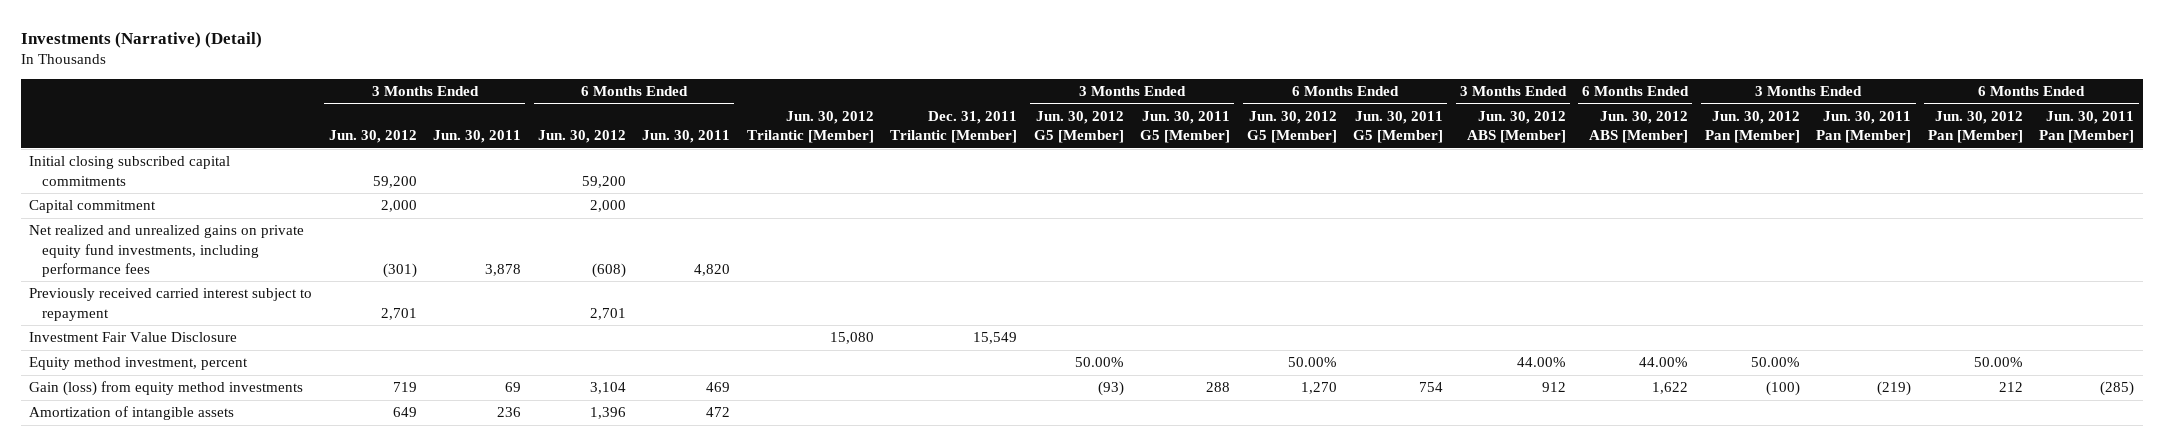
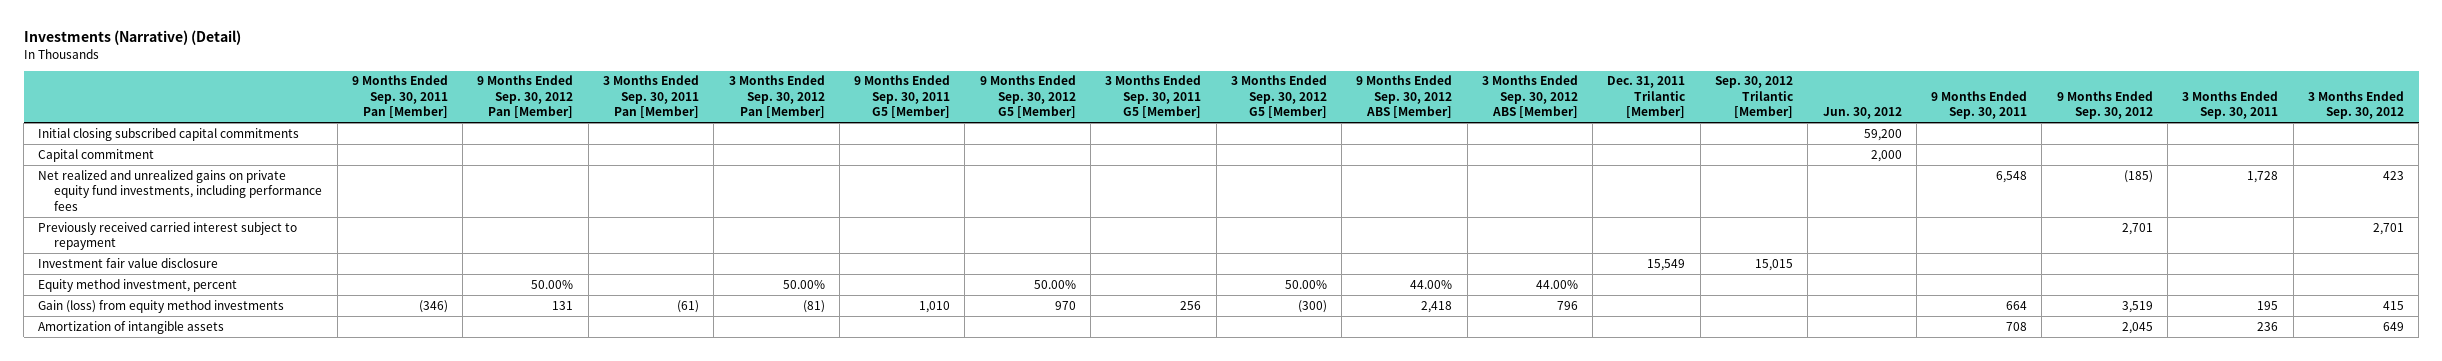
- | 3 Months Ended Jun. 30, 2012 | 3 Months Ended Jun. 30, 2011 | 6 Months Ended Jun. 30, 2012 | 6 Months Ended Jun. 30, 2011 | Jun. 30, 2012 Trilantic [Member] | Dec. 31, 2011 Trilantic [Member] | 3 Months Ended Jun. 30, 2012 G5 [Member] | 3 Months Ended Jun. 30, 2011 G5 [Member] | 6 Months Ended Jun. 30, 2012 G5 [Member] | 6 Months Ended Jun. 30, 2011 G5 [Member] | 3 Months Ended Jun. 30, 2012 ABS [Member] | 6 Months Ended Jun. 30, 2012 ABS [Member] | 3 Months Ended Jun. 30, 2012 Pan [Member] | 3 Months Ended Jun. 30, 2011 Pan [Member] | 6 Months Ended Jun. 30, 2012 Pan [Member] | 6 Months Ended Jun. 30, 2011 Pan [Member]
+ | 9 Months Ended Sep. 30, 2011 Pan [Member] | 9 Months Ended Sep. 30, 2012 Pan [Member] | 3 Months Ended Sep. 30, 2011 Pan [Member] | 3 Months Ended Sep. 30, 2012 Pan [Member] | 9 Months Ended Sep. 30, 2011 G5 [Member] | 9 Months Ended Sep. 30, 2012 G5 [Member] | 3 Months Ended Sep. 30, 2011 G5 [Member] | 3 Months Ended Sep. 30, 2012 G5 [Member] | 9 Months Ended Sep. 30, 2012 ABS [Member] | 3 Months Ended Sep. 30, 2012 ABS [Member] | Dec. 31, 2011 Trilantic [Member] | Sep. 30, 2012 Trilantic [Member] | Jun. 30, 2012 | 9 Months Ended Sep. 30, 2011 | 9 Months Ended Sep. 30, 2012 | 3 Months Ended Sep. 30, 2011 | 3 Months Ended Sep. 30, 2012
- Investment Fair Value Disclosure | | | | | 15,080 | 15,549 | | | | | | | | | |
+ Investment fair value disclosure | | | | | | | | | | | 15,549 | 15,015 | | | | |

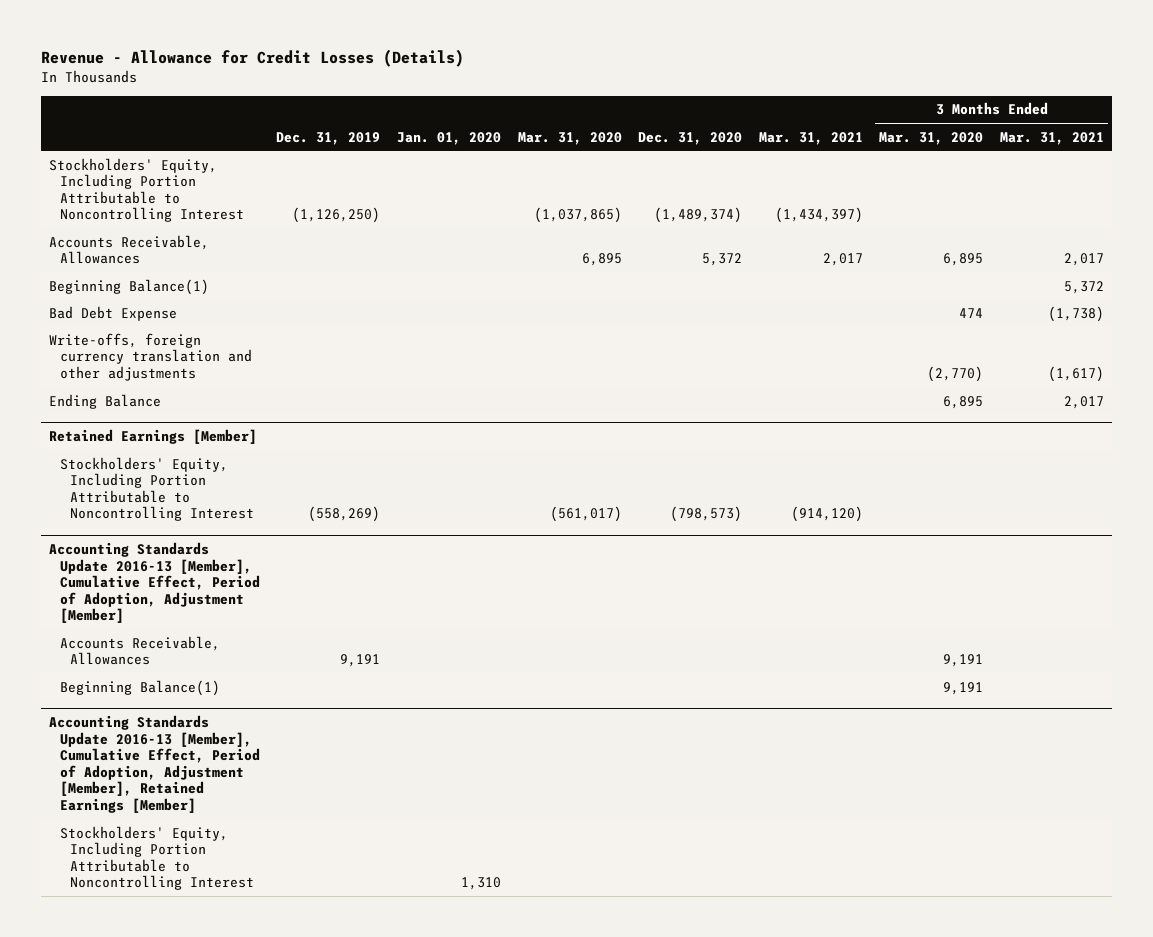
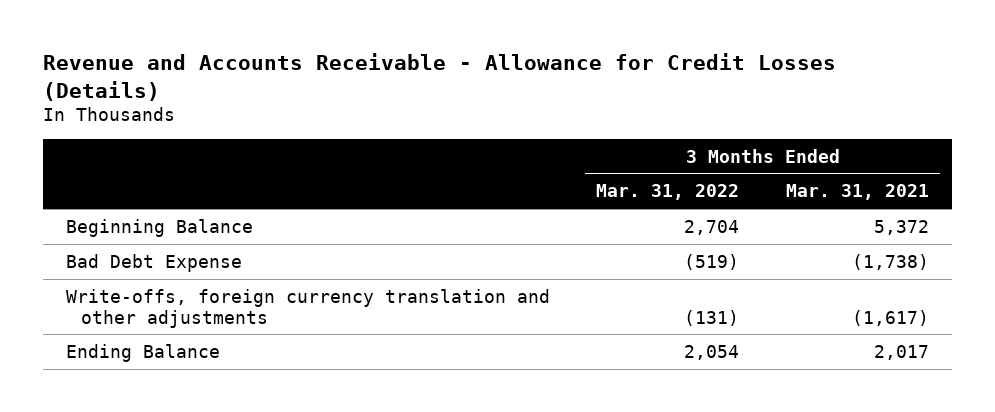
- Revenue - Allowance for Credit Losses (Details)
+ Revenue and Accounts Receivable - Allowance for Credit Losses (Details)
- | Dec. 31, 2019 | Jan. 01, 2020 | Mar. 31, 2020 | Dec. 31, 2020 | Mar. 31, 2021 | 3 Months Ended Mar. 31, 2020 | 3 Months Ended Mar. 31, 2021
+ | 3 Months Ended Mar. 31, 2022 | 3 Months Ended Mar. 31, 2021
- Stockholders' Equity, Including Portion Attributable to Noncontrolling Interest | (1,126,250) | | (1,037,865) | (1,489,374) | (1,434,397) | |
- Accounts Receivable, Allowances | | | 6,895 | 5,372 | 2,017 | 6,895 | 2,017
- Beginning Balance(1) | | | | | | | 5,372
+ Beginning Balance | 2,704 | 5,372
- Retained Earnings [Member]
- Stockholders' Equity, Including Portion Attributable to Noncontrolling Interest | (558,269) | | (561,017) | (798,573) | (914,120) | |
- Accounting Standards Update 2016-13 [Member], Cumulative Effect, Period of Adoption, Adjustment [Member]
- Accounts Receivable, Allowances | 9,191 | | | | | 9,191 |
- Beginning Balance(1) | | | | | | 9,191 |
- Accounting Standards Update 2016-13 [Member], Cumulative Effect, Period of Adoption, Adjustment [Member], Retained Earnings [Member]
- Stockholders' Equity, Including Portion Attributable to Noncontrolling Interest | | 1,310 | | | | |

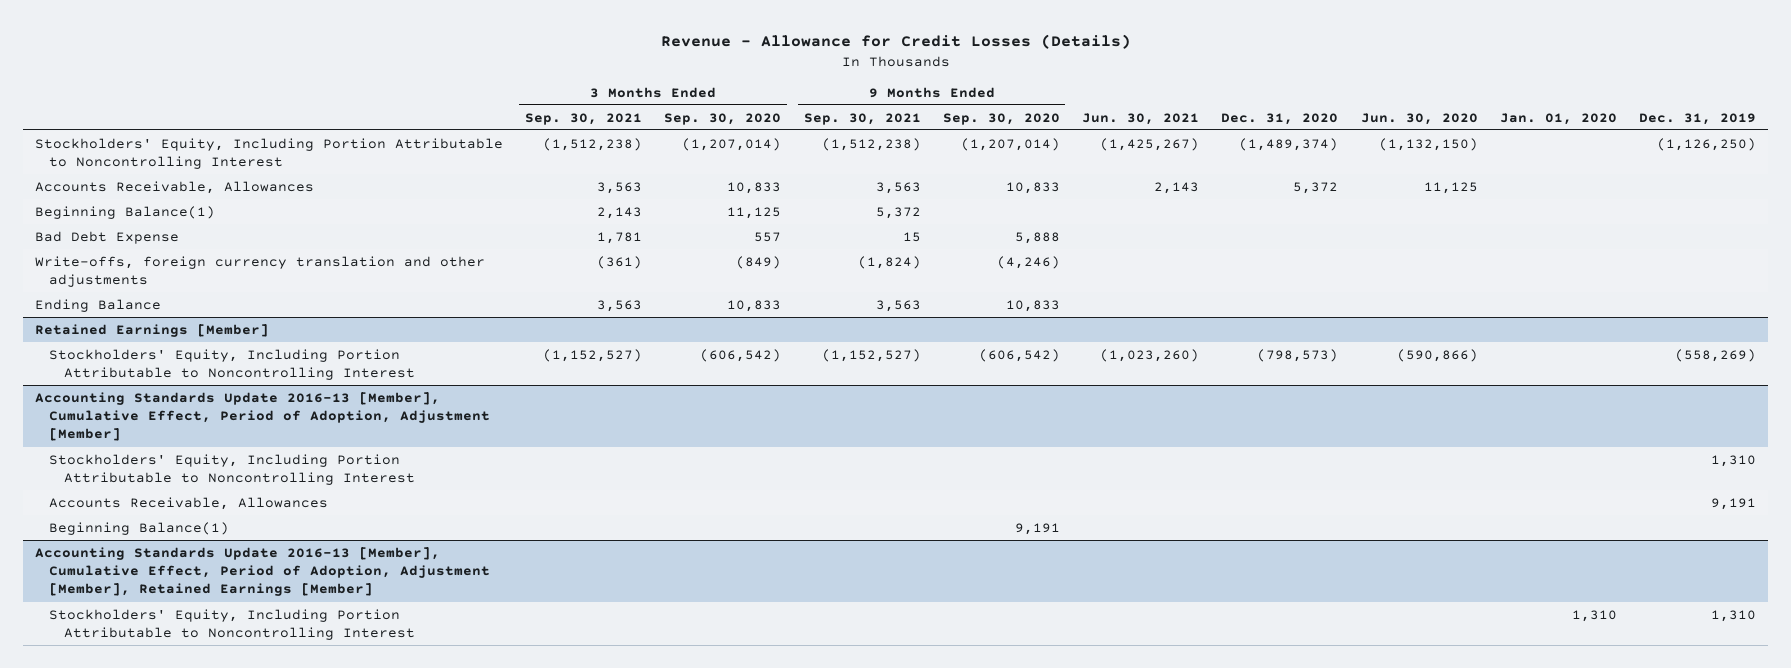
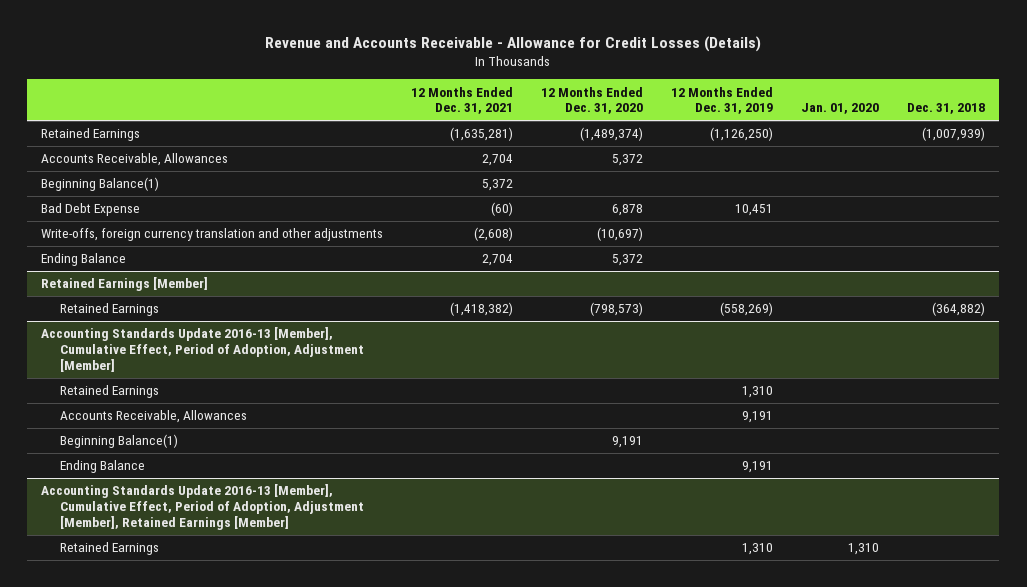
- Revenue - Allowance for Credit Losses (Details)
+ Revenue and Accounts Receivable - Allowance for Credit Losses (Details)
- | 3 Months Ended Sep. 30, 2021 | 3 Months Ended Sep. 30, 2020 | 9 Months Ended Sep. 30, 2021 | 9 Months Ended Sep. 30, 2020 | Jun. 30, 2021 | Dec. 31, 2020 | Jun. 30, 2020 | Jan. 01, 2020 | Dec. 31, 2019
+ | 12 Months Ended Dec. 31, 2021 | 12 Months Ended Dec. 31, 2020 | 12 Months Ended Dec. 31, 2019 | Jan. 01, 2020 | Dec. 31, 2018
- Stockholders' Equity, Including Portion Attributable to Noncontrolling Interest | (1,512,238) | (1,207,014) | (1,512,238) | (1,207,014) | (1,425,267) | (1,489,374) | (1,132,150) | | (1,126,250)
+ Retained Earnings | (1,635,281) | (1,489,374) | (1,126,250) | | (1,007,939)
@ Retained Earnings [Member]
- Stockholders' Equity, Including Portion Attributable to Noncontrolling Interest | (1,152,527) | (606,542) | (1,152,527) | (606,542) | (1,023,260) | (798,573) | (590,866) | | (558,269)
+ Retained Earnings | (1,418,382) | (798,573) | (558,269) | | (364,882)
@ Accounting Standards Update 2016-13 [Member], Cumulative Effect, Period of Adoption, Adjustment [Member]
- Stockholders' Equity, Including Portion Attributable to Noncontrolling Interest | | | | | | | | | 1,310
+ Retained Earnings | | | 1,310 | |
+ Ending Balance | | | 9,191 | |
@ Accounting Standards Update 2016-13 [Member], Cumulative Effect, Period of Adoption, Adjustment [Member], Retained Earnings [Member]
- Stockholders' Equity, Including Portion Attributable to Noncontrolling Interest | | | | | | | | 1,310 | 1,310
+ Retained Earnings | | | 1,310 | 1,310 |

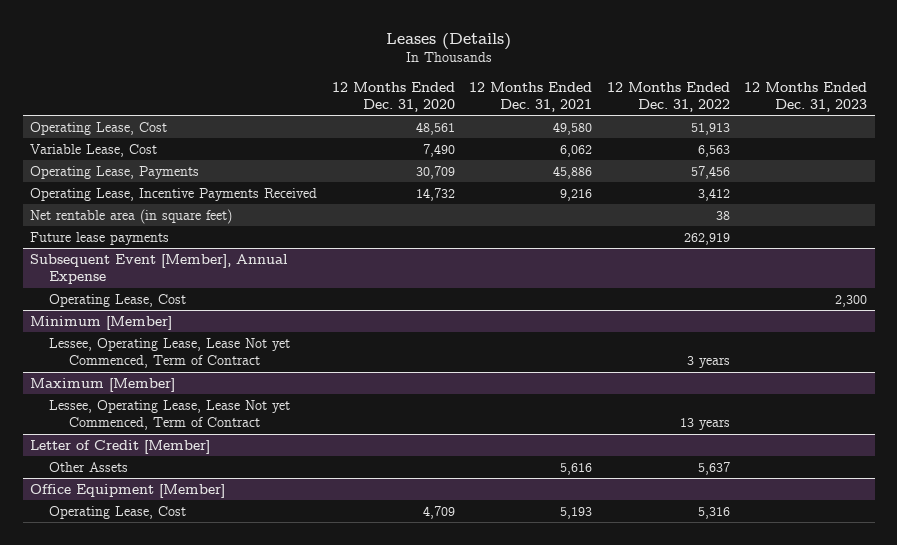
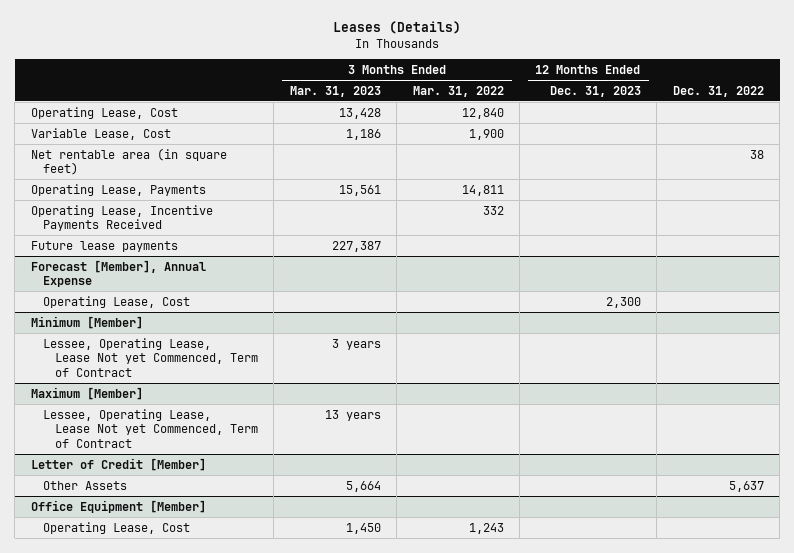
- | 12 Months Ended Dec. 31, 2020 | 12 Months Ended Dec. 31, 2021 | 12 Months Ended Dec. 31, 2022 | 12 Months Ended Dec. 31, 2023
+ | 3 Months Ended Mar. 31, 2023 | 3 Months Ended Mar. 31, 2022 | 12 Months Ended Dec. 31, 2023 | Dec. 31, 2022
moved up: Net rentable area (in square feet) | | | | 38
- Subsequent Event [Member], Annual Expense
+ Forecast [Member], Annual Expense

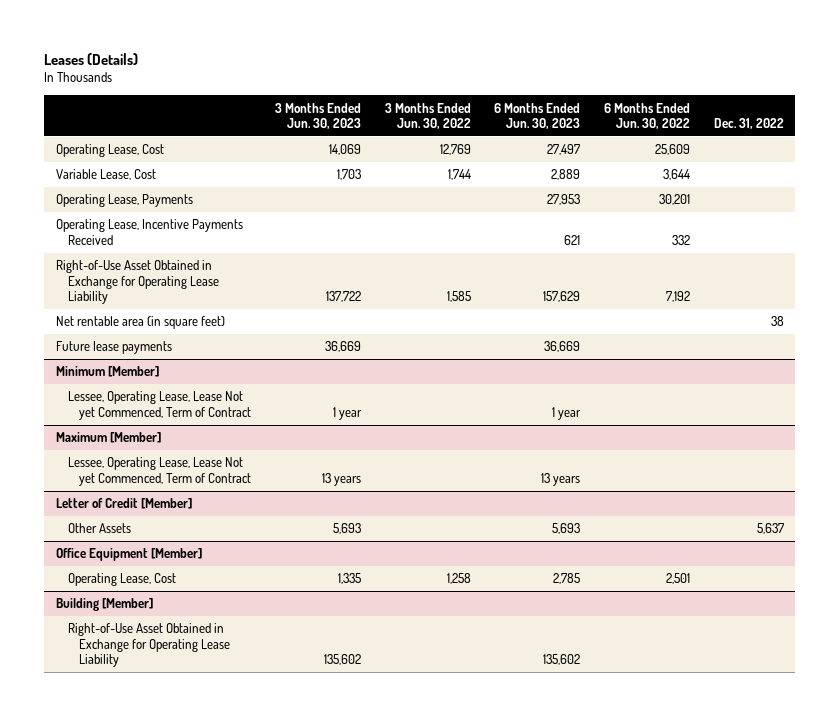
- | 3 Months Ended Mar. 31, 2023 | 3 Months Ended Mar. 31, 2022 | 12 Months Ended Dec. 31, 2023 | Dec. 31, 2022
+ | 3 Months Ended Jun. 30, 2023 | 3 Months Ended Jun. 30, 2022 | 6 Months Ended Jun. 30, 2023 | 6 Months Ended Jun. 30, 2022 | Dec. 31, 2022
+ Right-of-Use Asset Obtained in Exchange for Operating Lease Liability | 137,722 | 1,585 | 157,629 | 7,192 |
moved down: Net rentable area (in square feet) | | | | | 38
- Forecast [Member], Annual Expense
- Operating Lease, Cost | | | 2,300 |
+ Building [Member]
+ Right-of-Use Asset Obtained in Exchange for Operating Lease Liability | 135,602 | | 135,602 | |

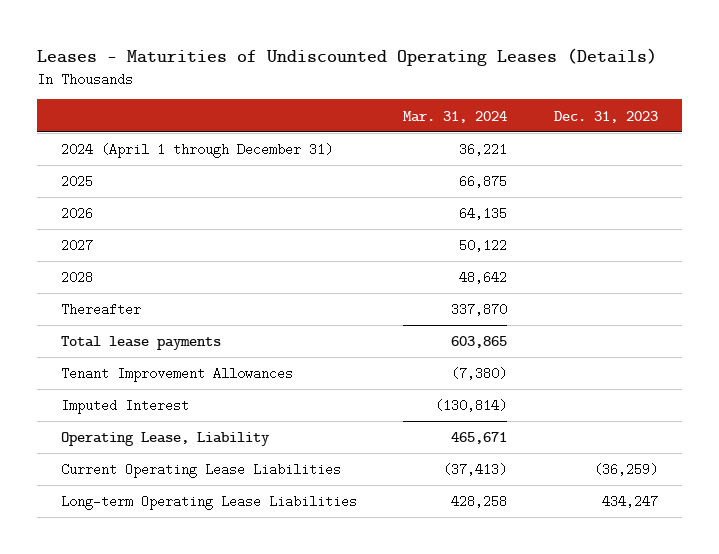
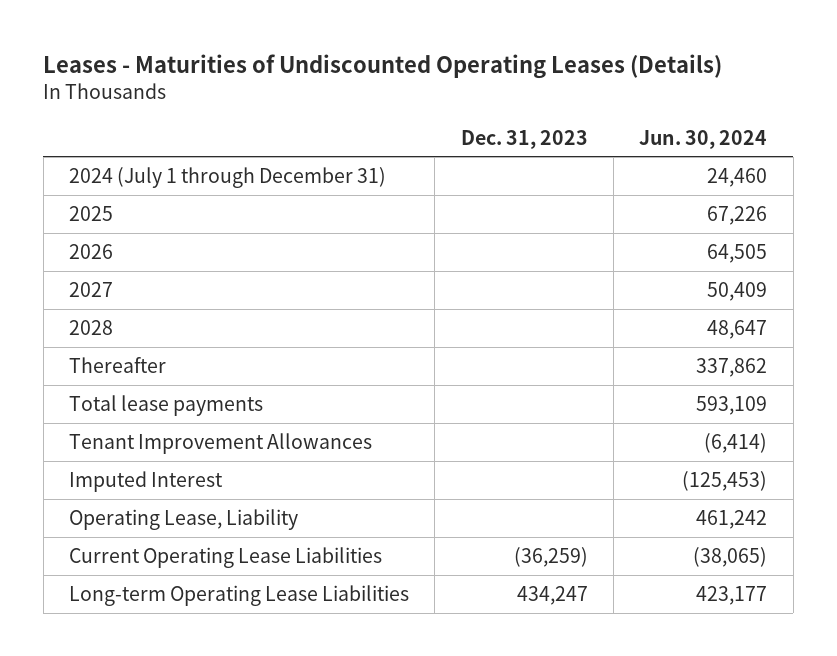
- | Mar. 31, 2024 | Dec. 31, 2023
+ | Dec. 31, 2023 | Jun. 30, 2024
- 2024 (April 1 through December 31) | 36,221 |
+ 2024 (July 1 through December 31) | | 24,460

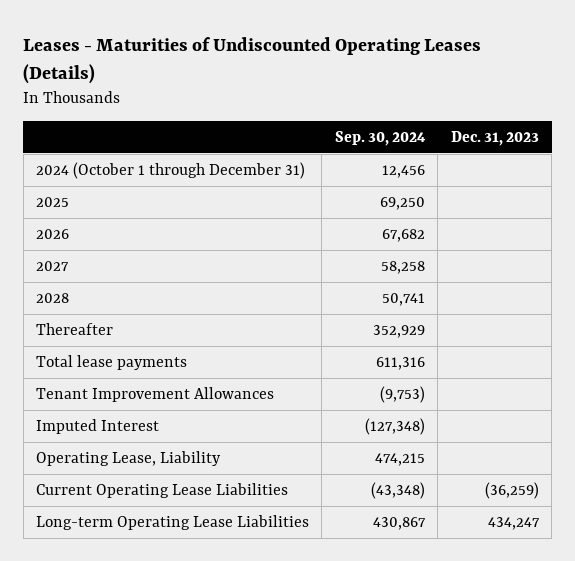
- | Dec. 31, 2023 | Jun. 30, 2024
+ | Sep. 30, 2024 | Dec. 31, 2023
- 2024 (July 1 through December 31) | | 24,460
+ 2024 (October 1 through December 31) | 12,456 |

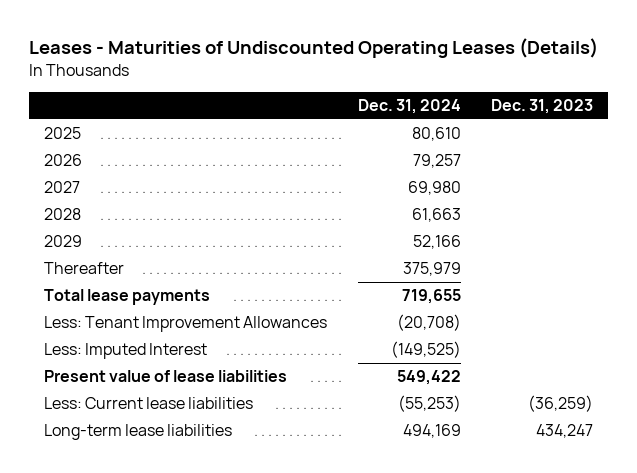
- | Sep. 30, 2024 | Dec. 31, 2023
+ | Dec. 31, 2024 | Dec. 31, 2023
- 2024 (October 1 through December 31) | 12,456 |
+ 2029 | 52,166 |
- Tenant Improvement Allowances | (9,753) |
- Imputed Interest | (127,348) |
- Operating Lease, Liability | 474,215 |
- Current Operating Lease Liabilities | (43,348) | (36,259)
- Long-term Operating Lease Liabilities | 430,867 | 434,247
+ Less: Tenant Improvement Allowances | (20,708) |
+ Less: Imputed Interest | (149,525) |
+ Present value of lease liabilities | 549,422 |
+ Less: Current lease liabilities | (55,253) | (36,259)
+ Long-term lease liabilities | 494,169 | 434,247

